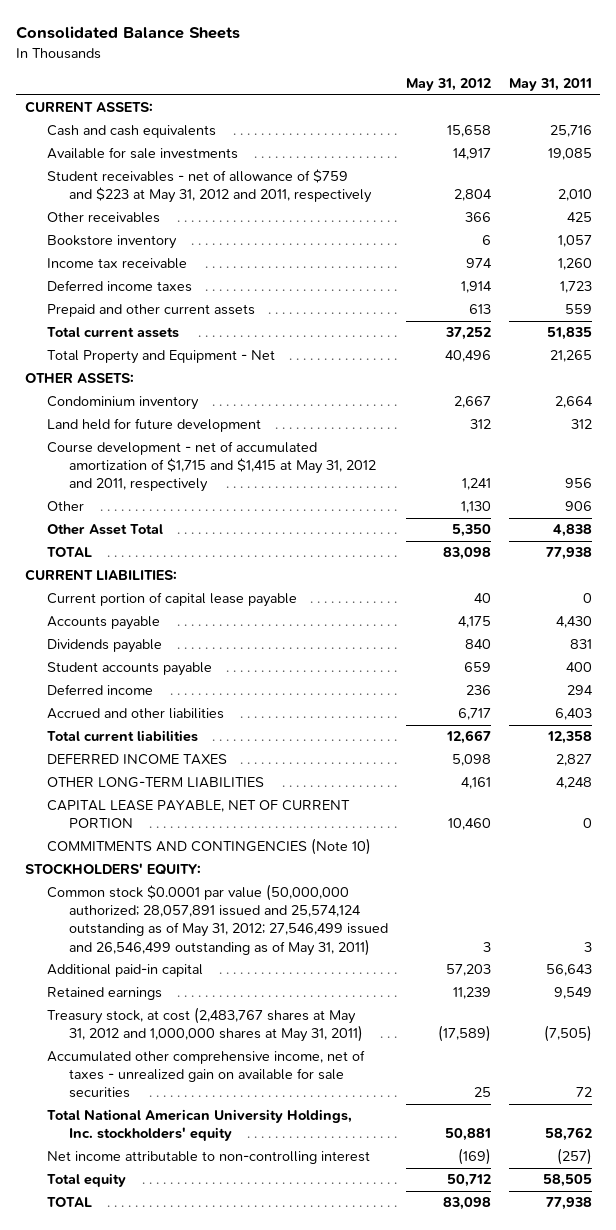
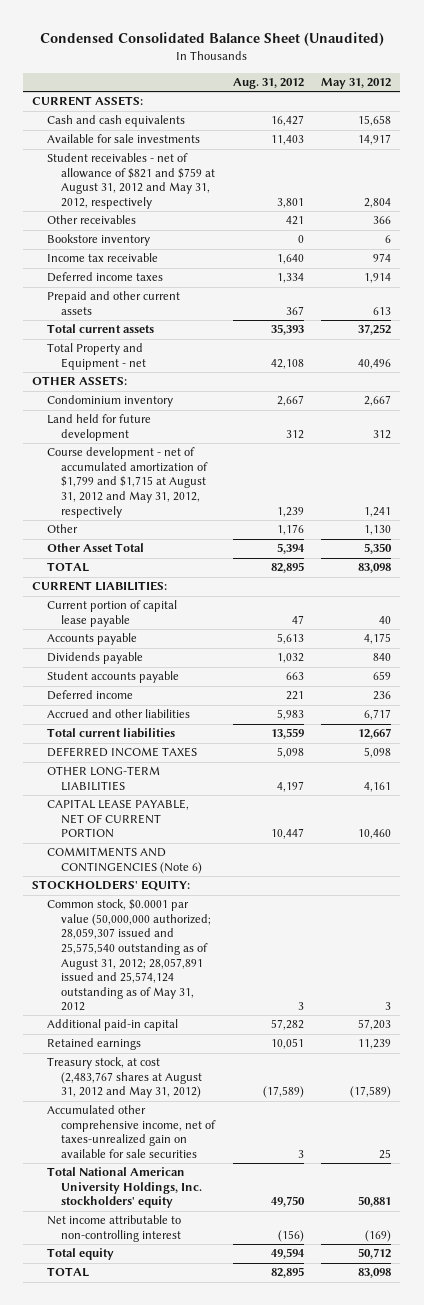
- Consolidated Balance Sheets
+ Condensed Consolidated Balance Sheet (Unaudited)
- | May 31, 2012 | May 31, 2011
+ | Aug. 31, 2012 | May 31, 2012
- Student receivables - net of allowance of $759 and $223 at May 31, 2012 and 2011, respectively | 2,804 | 2,010
+ Student receivables - net of allowance of $821 and $759 at August 31, 2012 and May 31, 2012, respectively | 3,801 | 2,804
- Total Property and Equipment - Net | 40,496 | 21,265
+ Total Property and Equipment - net | 42,108 | 40,496
- Course development - net of accumulated amortization of $1,715 and $1,415 at May 31, 2012 and 2011, respectively | 1,241 | 956
+ Course development - net of accumulated amortization of $1,799 and $1,715 at August 31, 2012 and May 31, 2012, respectively | 1,239 | 1,241
- COMMITMENTS AND CONTINGENCIES (Note 10)
+ COMMITMENTS AND CONTINGENCIES (Note 6)
- Common stock $0.0001 par value (50,000,000 authorized; 28,057,891 issued and 25,574,124 outstanding as of May 31, 2012; 27,546,499 issued and 26,546,499 outstanding as of May 31, 2011) | 3 | 3
+ Common stock, $0.0001 par value (50,000,000 authorized; 28,059,307 issued and 25,575,540 outstanding as of August 31, 2012; 28,057,891 issued and 25,574,124 outstanding as of May 31, 2012 | 3 | 3
- Treasury stock, at cost (2,483,767 shares at May 31, 2012 and 1,000,000 shares at May 31, 2011) | (17,589) | (7,505)
- Accumulated other comprehensive income, net of taxes - unrealized gain on available for sale securities | 25 | 72
+ Treasury stock, at cost (2,483,767 shares at August 31, 2012 and May 31, 2012) | (17,589) | (17,589)
+ Accumulated other comprehensive income, net of taxes-unrealized gain on available for sale securities | 3 | 25

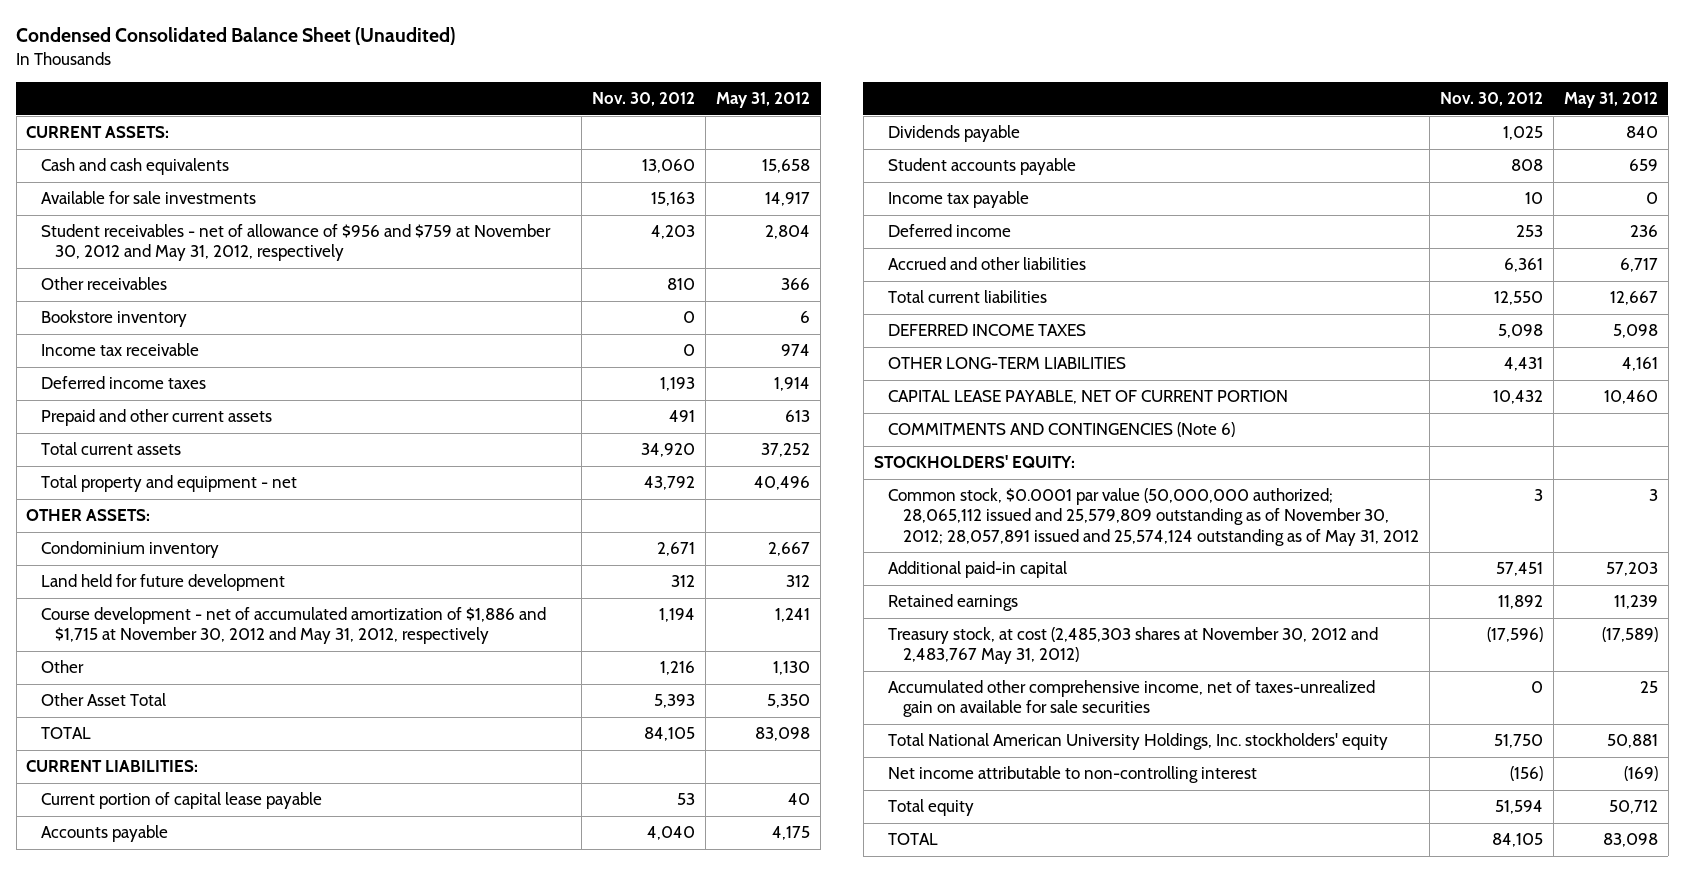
- | Aug. 31, 2012 | May 31, 2012
+ | Nov. 30, 2012 | May 31, 2012
- Student receivables - net of allowance of $821 and $759 at August 31, 2012 and May 31, 2012, respectively | 3,801 | 2,804
+ Student receivables - net of allowance of $956 and $759 at November 30, 2012 and May 31, 2012, respectively | 4,203 | 2,804
- Total Property and Equipment - net | 42,108 | 40,496
+ Total property and equipment - net | 43,792 | 40,496
- Course development - net of accumulated amortization of $1,799 and $1,715 at August 31, 2012 and May 31, 2012, respectively | 1,239 | 1,241
+ Course development - net of accumulated amortization of $1,886 and $1,715 at November 30, 2012 and May 31, 2012, respectively | 1,194 | 1,241
+ Income tax payable | 10 | 0
- Common stock, $0.0001 par value (50,000,000 authorized; 28,059,307 issued and 25,575,540 outstanding as of August 31, 2012; 28,057,891 issued and 25,574,124 outstanding as of May 31, 2012 | 3 | 3
+ Common stock, $0.0001 par value (50,000,000 authorized; 28,065,112 issued and 25,579,809 outstanding as of November 30, 2012; 28,057,891 issued and 25,574,124 outstanding as of May 31, 2012 | 3 | 3
- Treasury stock, at cost (2,483,767 shares at August 31, 2012 and May 31, 2012) | (17,589) | (17,589)
+ Treasury stock, at cost (2,485,303 shares at November 30, 2012 and 2,483,767 May 31, 2012) | (17,596) | (17,589)

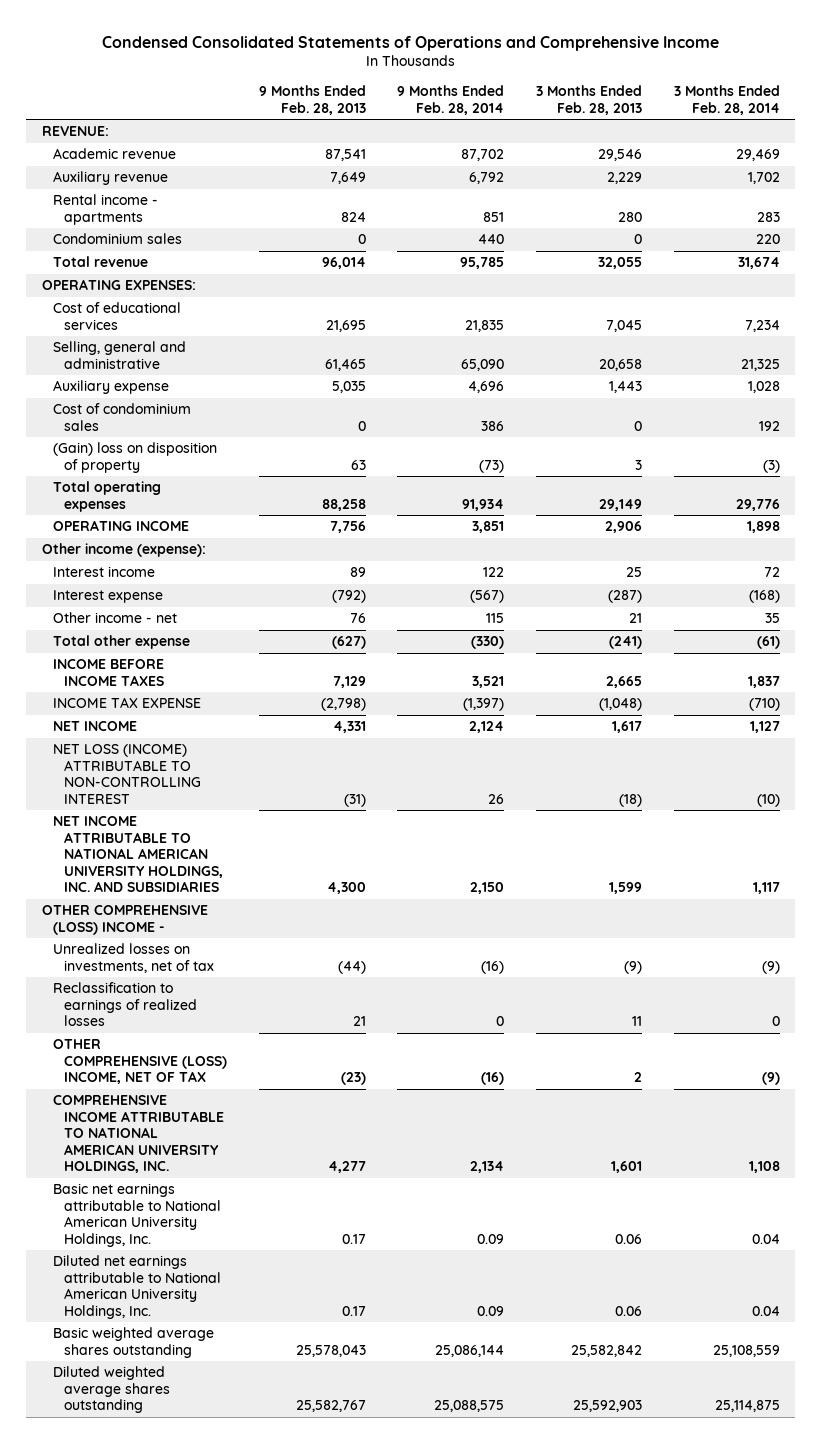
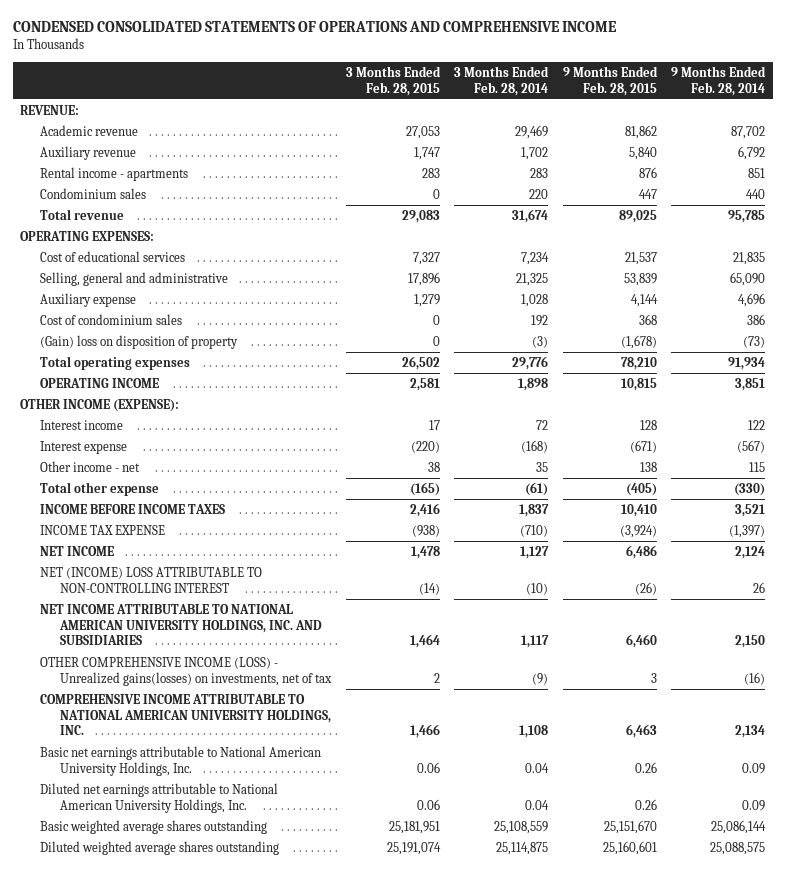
- Condensed Consolidated Statements of Operations and Comprehensive Income
+ CONDENSED CONSOLIDATED STATEMENTS OF OPERATIONS AND COMPREHENSIVE INCOME
- | 9 Months Ended Feb. 28, 2013 | 9 Months Ended Feb. 28, 2014 | 3 Months Ended Feb. 28, 2013 | 3 Months Ended Feb. 28, 2014
+ | 3 Months Ended Feb. 28, 2015 | 3 Months Ended Feb. 28, 2014 | 9 Months Ended Feb. 28, 2015 | 9 Months Ended Feb. 28, 2014
- Other income (expense):
+ OTHER INCOME (EXPENSE):
- NET LOSS (INCOME) ATTRIBUTABLE TO NON-CONTROLLING INTEREST | (31) | 26 | (18) | (10)
+ NET (INCOME) LOSS ATTRIBUTABLE TO NON-CONTROLLING INTEREST | (14) | (10) | (26) | 26
- OTHER COMPREHENSIVE (LOSS) INCOME -
- Unrealized losses on investments, net of tax | (44) | (16) | (9) | (9)
- Reclassification to earnings of realized losses | 21 | 0 | 11 | 0
- OTHER COMPREHENSIVE (LOSS) INCOME, NET OF TAX | (23) | (16) | 2 | (9)
+ OTHER COMPREHENSIVE INCOME (LOSS) - Unrealized gains(losses) on investments, net of tax | 2 | (9) | 3 | (16)

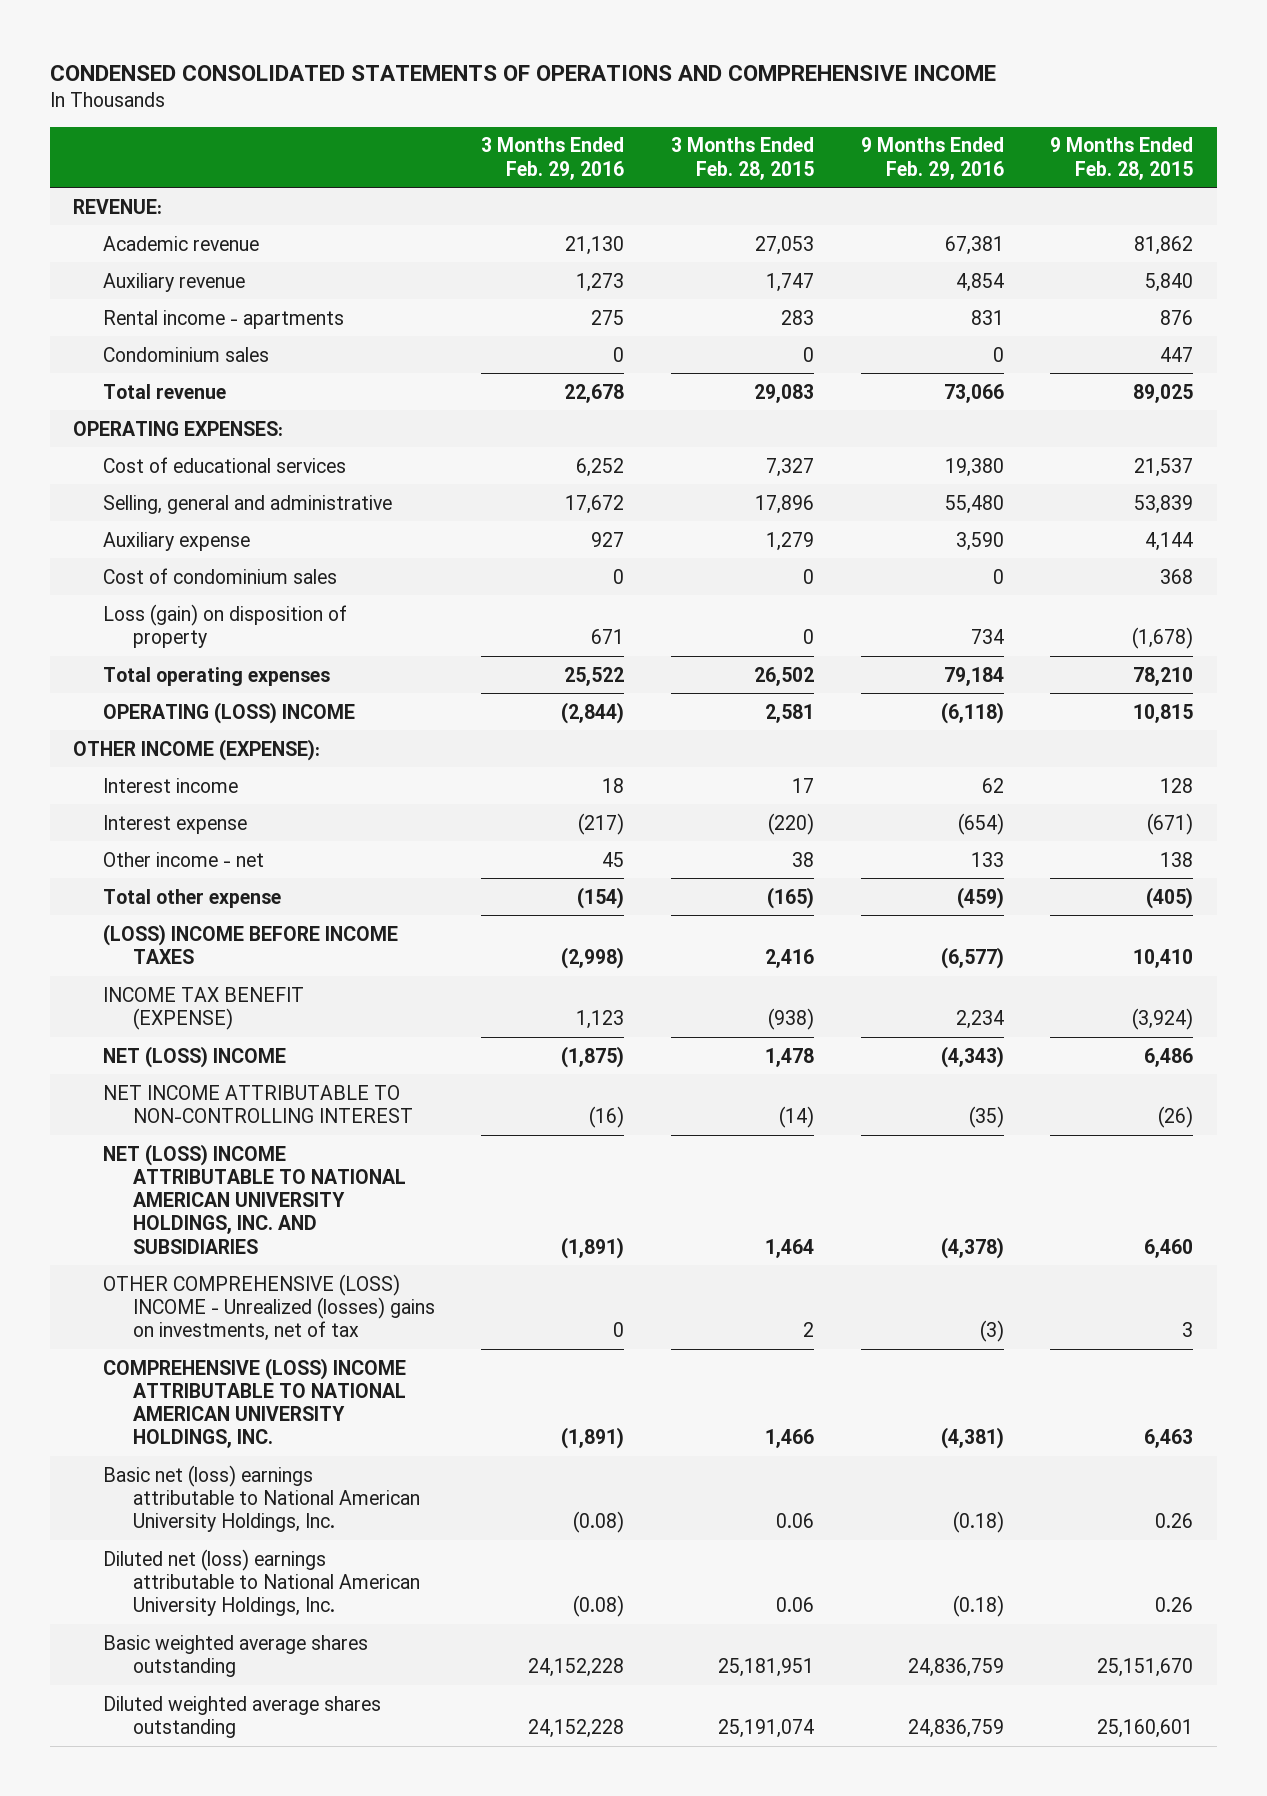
- | 3 Months Ended Feb. 28, 2015 | 3 Months Ended Feb. 28, 2014 | 9 Months Ended Feb. 28, 2015 | 9 Months Ended Feb. 28, 2014
+ | 3 Months Ended Feb. 29, 2016 | 3 Months Ended Feb. 28, 2015 | 9 Months Ended Feb. 29, 2016 | 9 Months Ended Feb. 28, 2015
- (Gain) loss on disposition of property | 0 | (3) | (1,678) | (73)
+ Loss (gain) on disposition of property | 671 | 0 | 734 | (1,678)
- OPERATING INCOME | 2,581 | 1,898 | 10,815 | 3,851
+ OPERATING (LOSS) INCOME | (2,844) | 2,581 | (6,118) | 10,815
- INCOME BEFORE INCOME TAXES | 2,416 | 1,837 | 10,410 | 3,521
- INCOME TAX EXPENSE | (938) | (710) | (3,924) | (1,397)
- NET INCOME | 1,478 | 1,127 | 6,486 | 2,124
- NET (INCOME) LOSS ATTRIBUTABLE TO NON-CONTROLLING INTEREST | (14) | (10) | (26) | 26
- NET INCOME ATTRIBUTABLE TO NATIONAL AMERICAN UNIVERSITY HOLDINGS, INC. AND SUBSIDIARIES | 1,464 | 1,117 | 6,460 | 2,150
- OTHER COMPREHENSIVE INCOME (LOSS) - Unrealized gains(losses) on investments, net of tax | 2 | (9) | 3 | (16)
- COMPREHENSIVE INCOME ATTRIBUTABLE TO NATIONAL AMERICAN UNIVERSITY HOLDINGS, INC. | 1,466 | 1,108 | 6,463 | 2,134
- Basic net earnings attributable to National American University Holdings, Inc. | 0.06 | 0.04 | 0.26 | 0.09
- Diluted net earnings attributable to National American University Holdings, Inc. | 0.06 | 0.04 | 0.26 | 0.09
+ (LOSS) INCOME BEFORE INCOME TAXES | (2,998) | 2,416 | (6,577) | 10,410
+ INCOME TAX BENEFIT (EXPENSE) | 1,123 | (938) | 2,234 | (3,924)
+ NET (LOSS) INCOME | (1,875) | 1,478 | (4,343) | 6,486
+ NET INCOME ATTRIBUTABLE TO NON-CONTROLLING INTEREST | (16) | (14) | (35) | (26)
+ NET (LOSS) INCOME ATTRIBUTABLE TO NATIONAL AMERICAN UNIVERSITY HOLDINGS, INC. AND SUBSIDIARIES | (1,891) | 1,464 | (4,378) | 6,460
+ OTHER COMPREHENSIVE (LOSS) INCOME - Unrealized (losses) gains on investments, net of tax | 0 | 2 | (3) | 3
+ COMPREHENSIVE (LOSS) INCOME ATTRIBUTABLE TO NATIONAL AMERICAN UNIVERSITY HOLDINGS, INC. | (1,891) | 1,466 | (4,381) | 6,463
+ Basic net (loss) earnings attributable to National American University Holdings, Inc. | (0.08) | 0.06 | (0.18) | 0.26
+ Diluted net (loss) earnings attributable to National American University Holdings, Inc. | (0.08) | 0.06 | (0.18) | 0.26

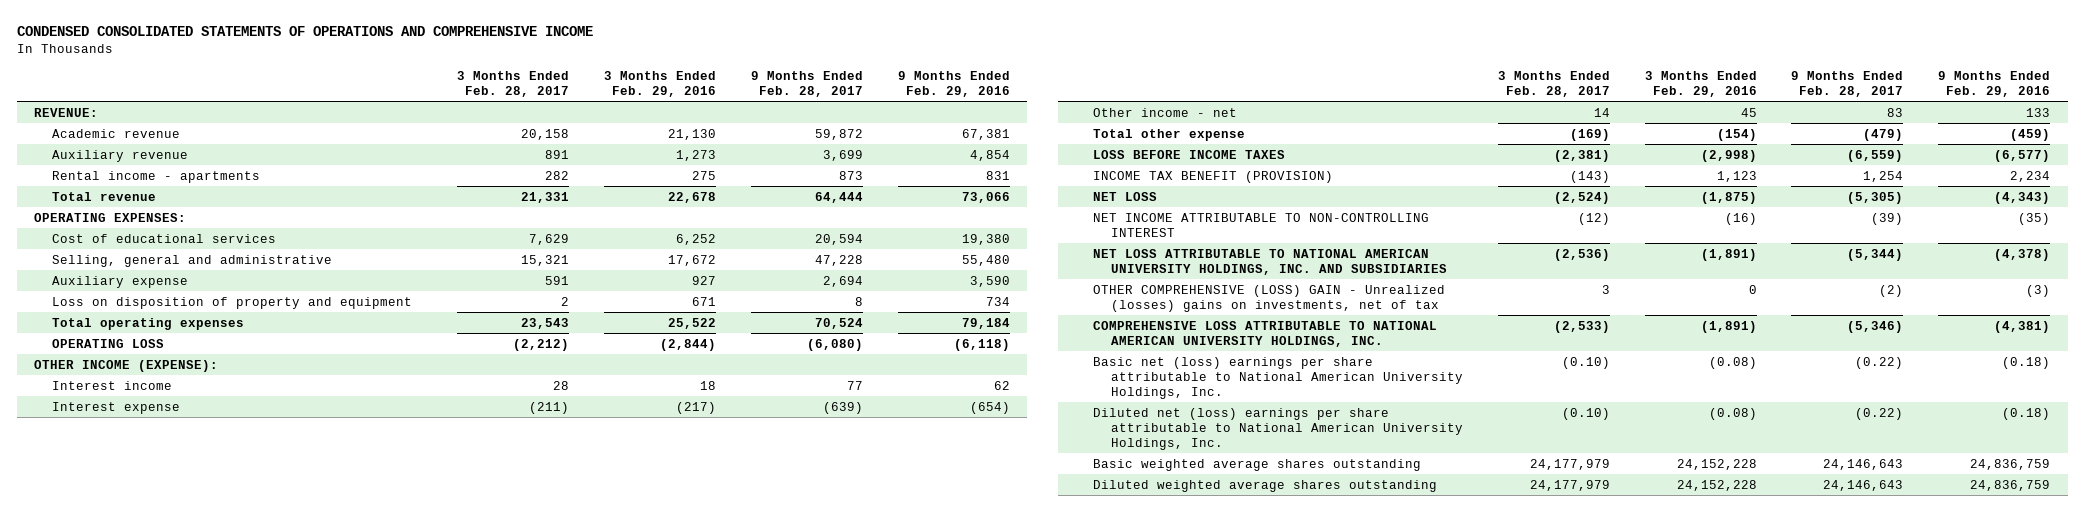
- | 3 Months Ended Feb. 29, 2016 | 3 Months Ended Feb. 28, 2015 | 9 Months Ended Feb. 29, 2016 | 9 Months Ended Feb. 28, 2015
+ | 3 Months Ended Feb. 28, 2017 | 3 Months Ended Feb. 29, 2016 | 9 Months Ended Feb. 28, 2017 | 9 Months Ended Feb. 29, 2016
- Condominium sales | 0 | 0 | 0 | 447
- Cost of condominium sales | 0 | 0 | 0 | 368
- Loss (gain) on disposition of property | 671 | 0 | 734 | (1,678)
+ Loss on disposition of property and equipment | 2 | 671 | 8 | 734
- OPERATING (LOSS) INCOME | (2,844) | 2,581 | (6,118) | 10,815
+ OPERATING LOSS | (2,212) | (2,844) | (6,080) | (6,118)
- (LOSS) INCOME BEFORE INCOME TAXES | (2,998) | 2,416 | (6,577) | 10,410
- INCOME TAX BENEFIT (EXPENSE) | 1,123 | (938) | 2,234 | (3,924)
- NET (LOSS) INCOME | (1,875) | 1,478 | (4,343) | 6,486
+ LOSS BEFORE INCOME TAXES | (2,381) | (2,998) | (6,559) | (6,577)
+ INCOME TAX BENEFIT (PROVISION) | (143) | 1,123 | 1,254 | 2,234
+ NET LOSS | (2,524) | (1,875) | (5,305) | (4,343)
- NET (LOSS) INCOME ATTRIBUTABLE TO NATIONAL AMERICAN UNIVERSITY HOLDINGS, INC. AND SUBSIDIARIES | (1,891) | 1,464 | (4,378) | 6,460
- OTHER COMPREHENSIVE (LOSS) INCOME - Unrealized (losses) gains on investments, net of tax | 0 | 2 | (3) | 3
- COMPREHENSIVE (LOSS) INCOME ATTRIBUTABLE TO NATIONAL AMERICAN UNIVERSITY HOLDINGS, INC. | (1,891) | 1,466 | (4,381) | 6,463
- Basic net (loss) earnings attributable to National American University Holdings, Inc. | (0.08) | 0.06 | (0.18) | 0.26
- Diluted net (loss) earnings attributable to National American University Holdings, Inc. | (0.08) | 0.06 | (0.18) | 0.26
+ NET LOSS ATTRIBUTABLE TO NATIONAL AMERICAN UNIVERSITY HOLDINGS, INC. AND SUBSIDIARIES | (2,536) | (1,891) | (5,344) | (4,378)
+ OTHER COMPREHENSIVE (LOSS) GAIN - Unrealized (losses) gains on investments, net of tax | 3 | 0 | (2) | (3)
+ COMPREHENSIVE LOSS ATTRIBUTABLE TO NATIONAL AMERICAN UNIVERSITY HOLDINGS, INC. | (2,533) | (1,891) | (5,346) | (4,381)
+ Basic net (loss) earnings per share attributable to National American University Holdings, Inc. | (0.10) | (0.08) | (0.22) | (0.18)
+ Diluted net (loss) earnings per share attributable to National American University Holdings, Inc. | (0.10) | (0.08) | (0.22) | (0.18)

